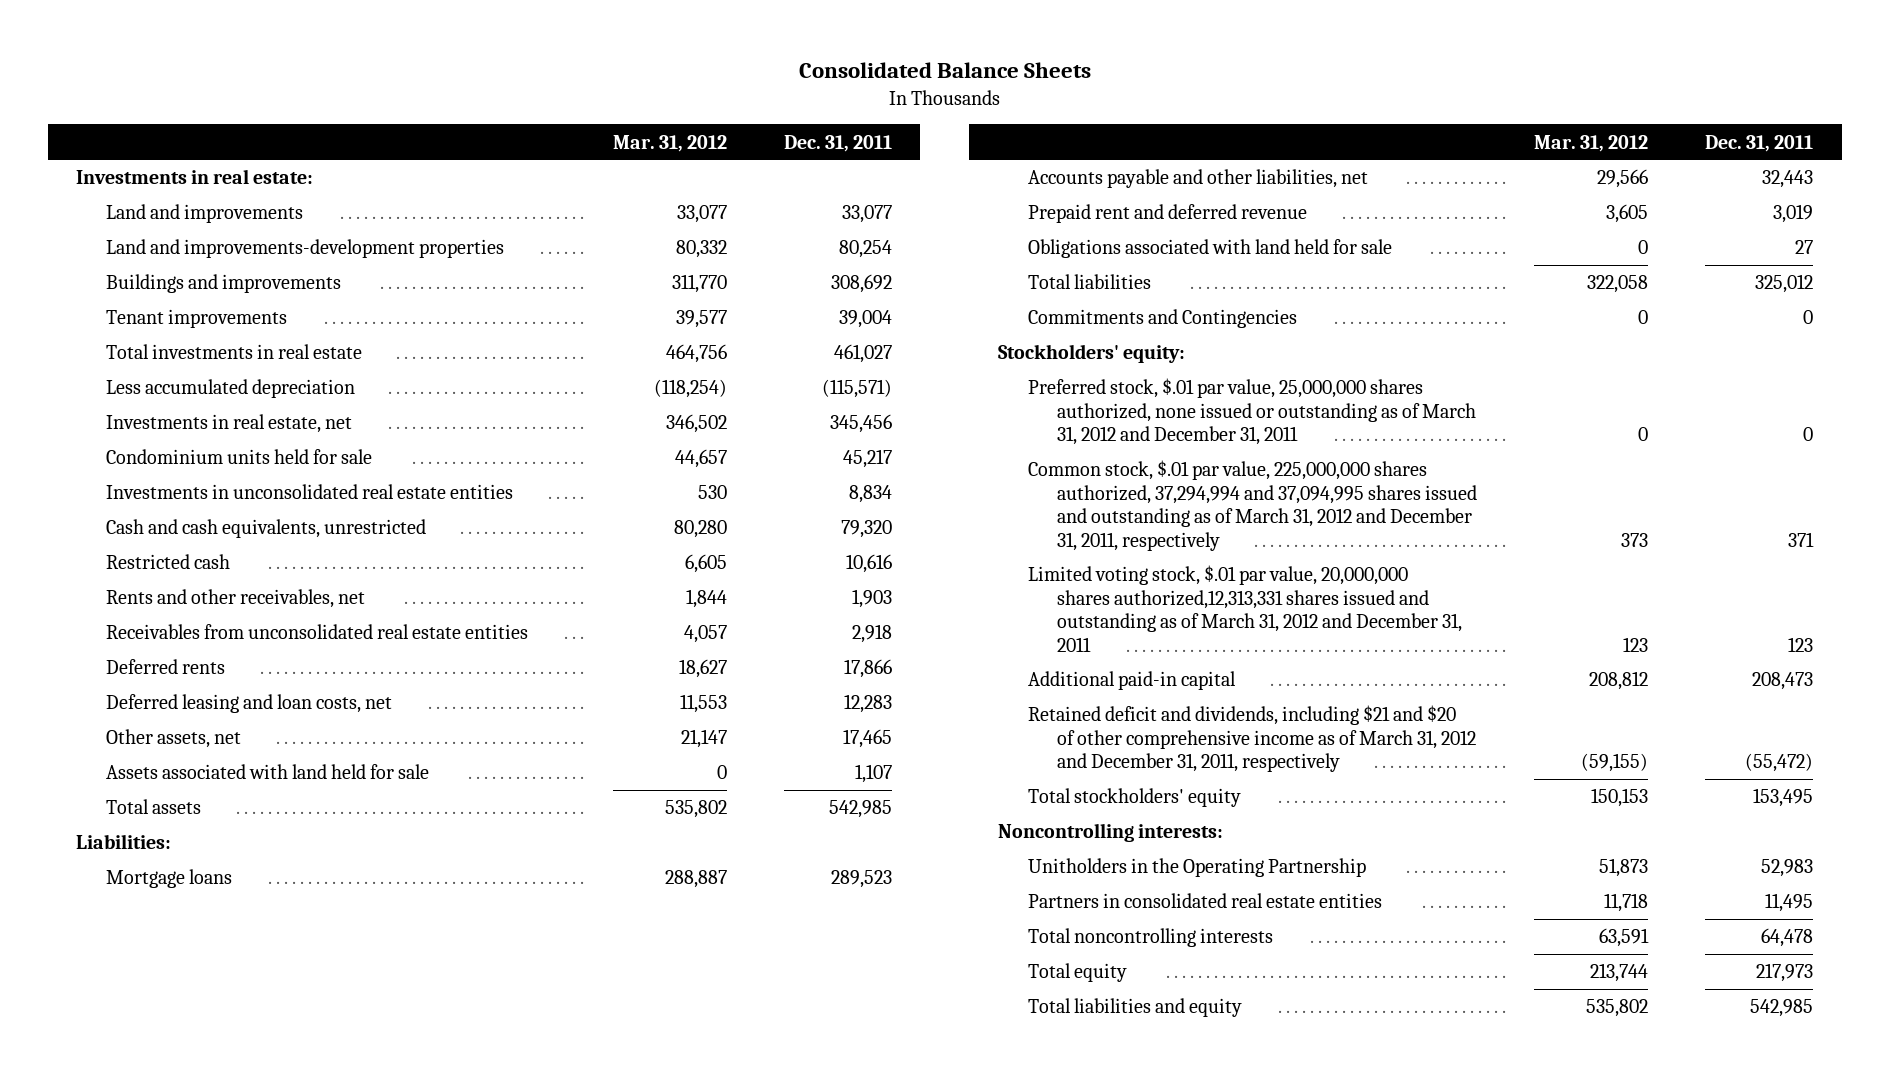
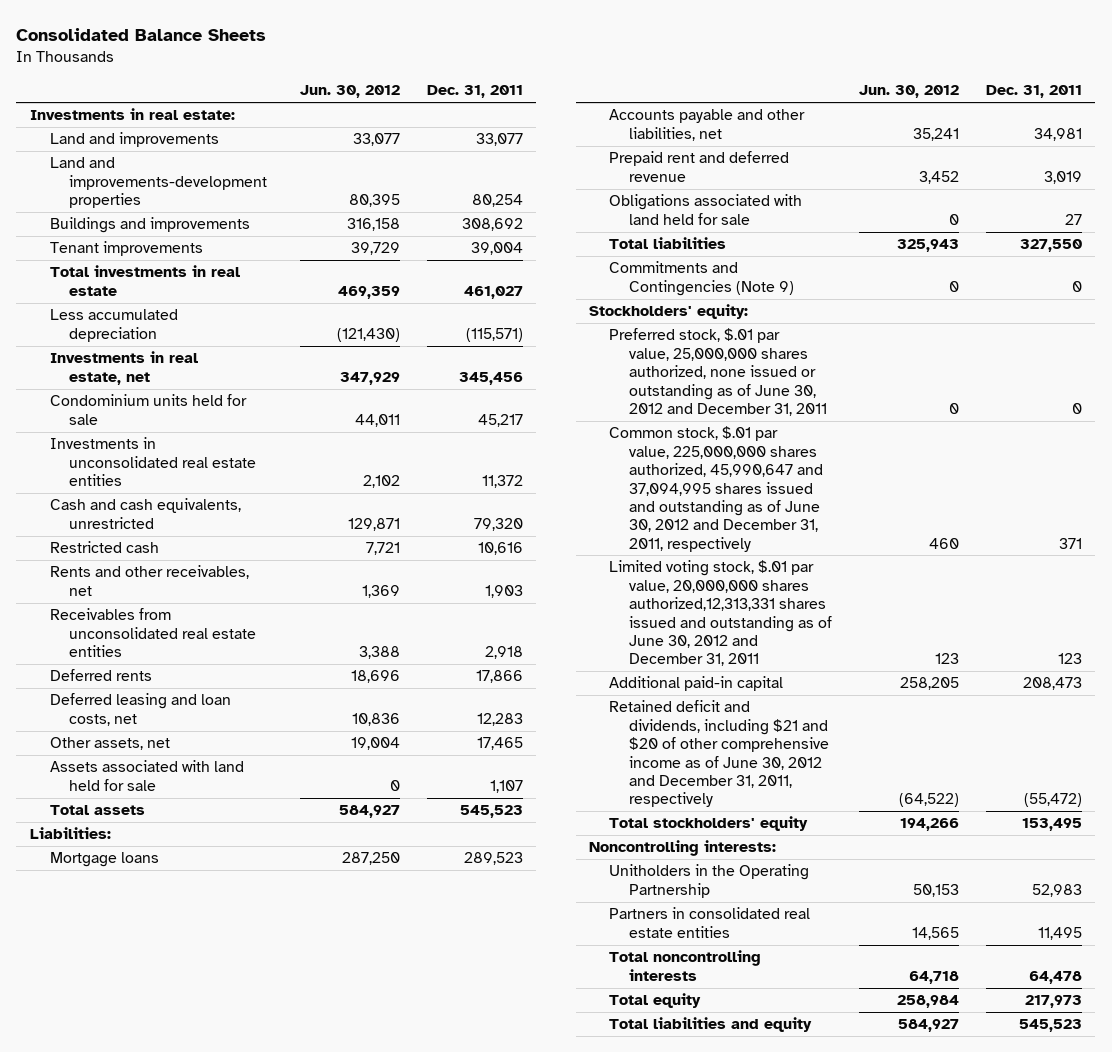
- | Mar. 31, 2012 | Dec. 31, 2011
+ | Jun. 30, 2012 | Dec. 31, 2011
- Investments in unconsolidated real estate entities | 530 | 8,834
+ Investments in unconsolidated real estate entities | 2,102 | 11,372
- Total assets | 535,802 | 542,985
+ Total assets | 584,927 | 545,523
- Accounts payable and other liabilities, net | 29,566 | 32,443
+ Accounts payable and other liabilities, net | 35,241 | 34,981
- Total liabilities | 322,058 | 325,012
- Commitments and Contingencies | 0 | 0
+ Total liabilities | 325,943 | 327,550
+ Commitments and Contingencies (Note 9) | 0 | 0
- Preferred stock, $.01 par value, 25,000,000 shares authorized, none issued or outstanding as of March 31, 2012 and December 31, 2011 | 0 | 0
- Common stock, $.01 par value, 225,000,000 shares authorized, 37,294,994 and 37,094,995 shares issued and outstanding as of March 31, 2012 and December 31, 2011, respectively | 373 | 371
- Limited voting stock, $.01 par value, 20,000,000 shares authorized,12,313,331 shares issued and outstanding as of March 31, 2012 and December 31, 2011 | 123 | 123
+ Preferred stock, $.01 par value, 25,000,000 shares authorized, none issued or outstanding as of June 30, 2012 and December 31, 2011 | 0 | 0
+ Common stock, $.01 par value, 225,000,000 shares authorized, 45,990,647 and 37,094,995 shares issued and outstanding as of June 30, 2012 and December 31, 2011, respectively | 460 | 371
+ Limited voting stock, $.01 par value, 20,000,000 shares authorized,12,313,331 shares issued and outstanding as of June 30, 2012 and December 31, 2011 | 123 | 123
- Retained deficit and dividends, including $21 and $20 of other comprehensive income as of March 31, 2012 and December 31, 2011, respectively | (59,155) | (55,472)
+ Retained deficit and dividends, including $21 and $20 of other comprehensive income as of June 30, 2012 and December 31, 2011, respectively | (64,522) | (55,472)
- Total liabilities and equity | 535,802 | 542,985
+ Total liabilities and equity | 584,927 | 545,523

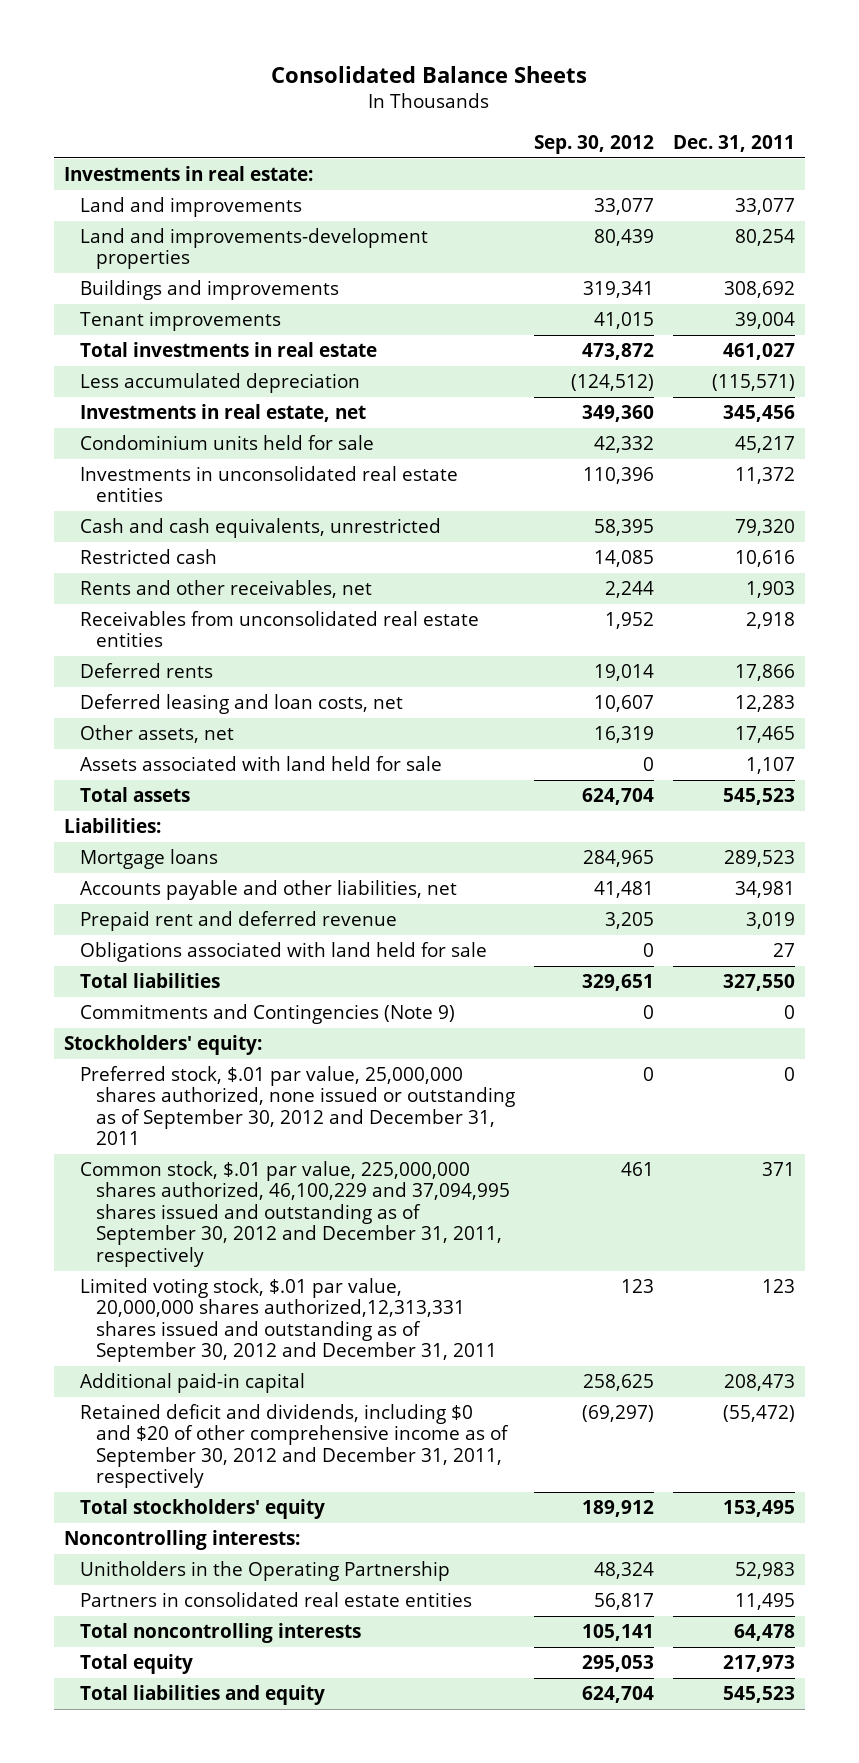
- | Jun. 30, 2012 | Dec. 31, 2011
+ | Sep. 30, 2012 | Dec. 31, 2011
- Preferred stock, $.01 par value, 25,000,000 shares authorized, none issued or outstanding as of June 30, 2012 and December 31, 2011 | 0 | 0
- Common stock, $.01 par value, 225,000,000 shares authorized, 45,990,647 and 37,094,995 shares issued and outstanding as of June 30, 2012 and December 31, 2011, respectively | 460 | 371
- Limited voting stock, $.01 par value, 20,000,000 shares authorized,12,313,331 shares issued and outstanding as of June 30, 2012 and December 31, 2011 | 123 | 123
+ Preferred stock, $.01 par value, 25,000,000 shares authorized, none issued or outstanding as of September 30, 2012 and December 31, 2011 | 0 | 0
+ Common stock, $.01 par value, 225,000,000 shares authorized, 46,100,229 and 37,094,995 shares issued and outstanding as of September 30, 2012 and December 31, 2011, respectively | 461 | 371
+ Limited voting stock, $.01 par value, 20,000,000 shares authorized,12,313,331 shares issued and outstanding as of September 30, 2012 and December 31, 2011 | 123 | 123
- Retained deficit and dividends, including $21 and $20 of other comprehensive income as of June 30, 2012 and December 31, 2011, respectively | (64,522) | (55,472)
+ Retained deficit and dividends, including $0 and $20 of other comprehensive income as of September 30, 2012 and December 31, 2011, respectively | (69,297) | (55,472)

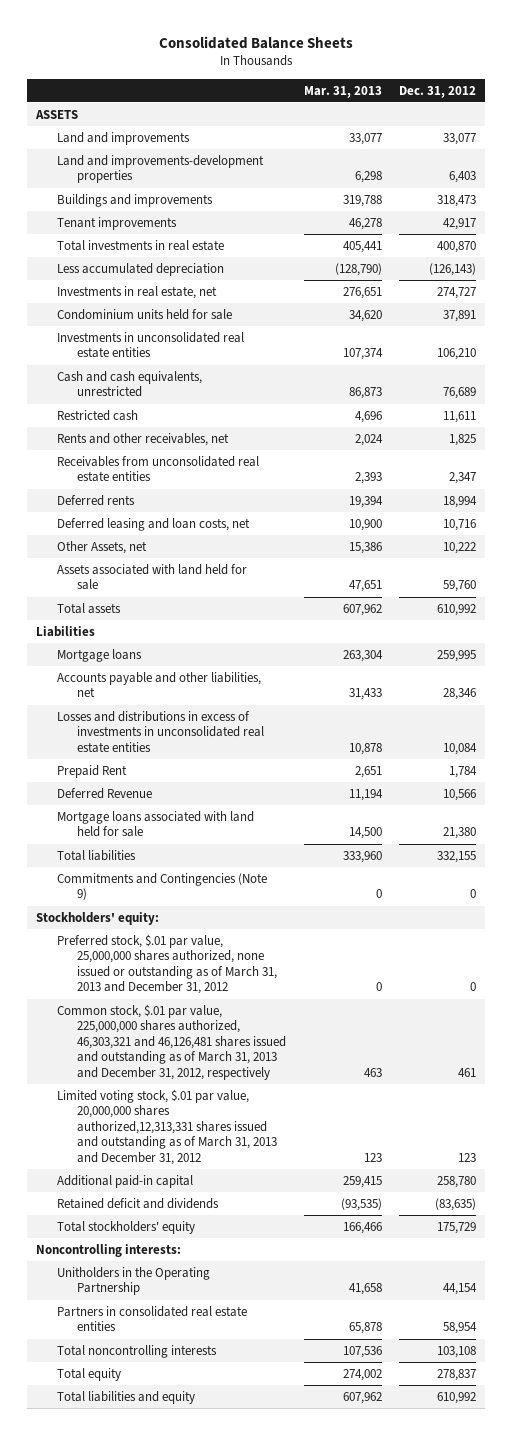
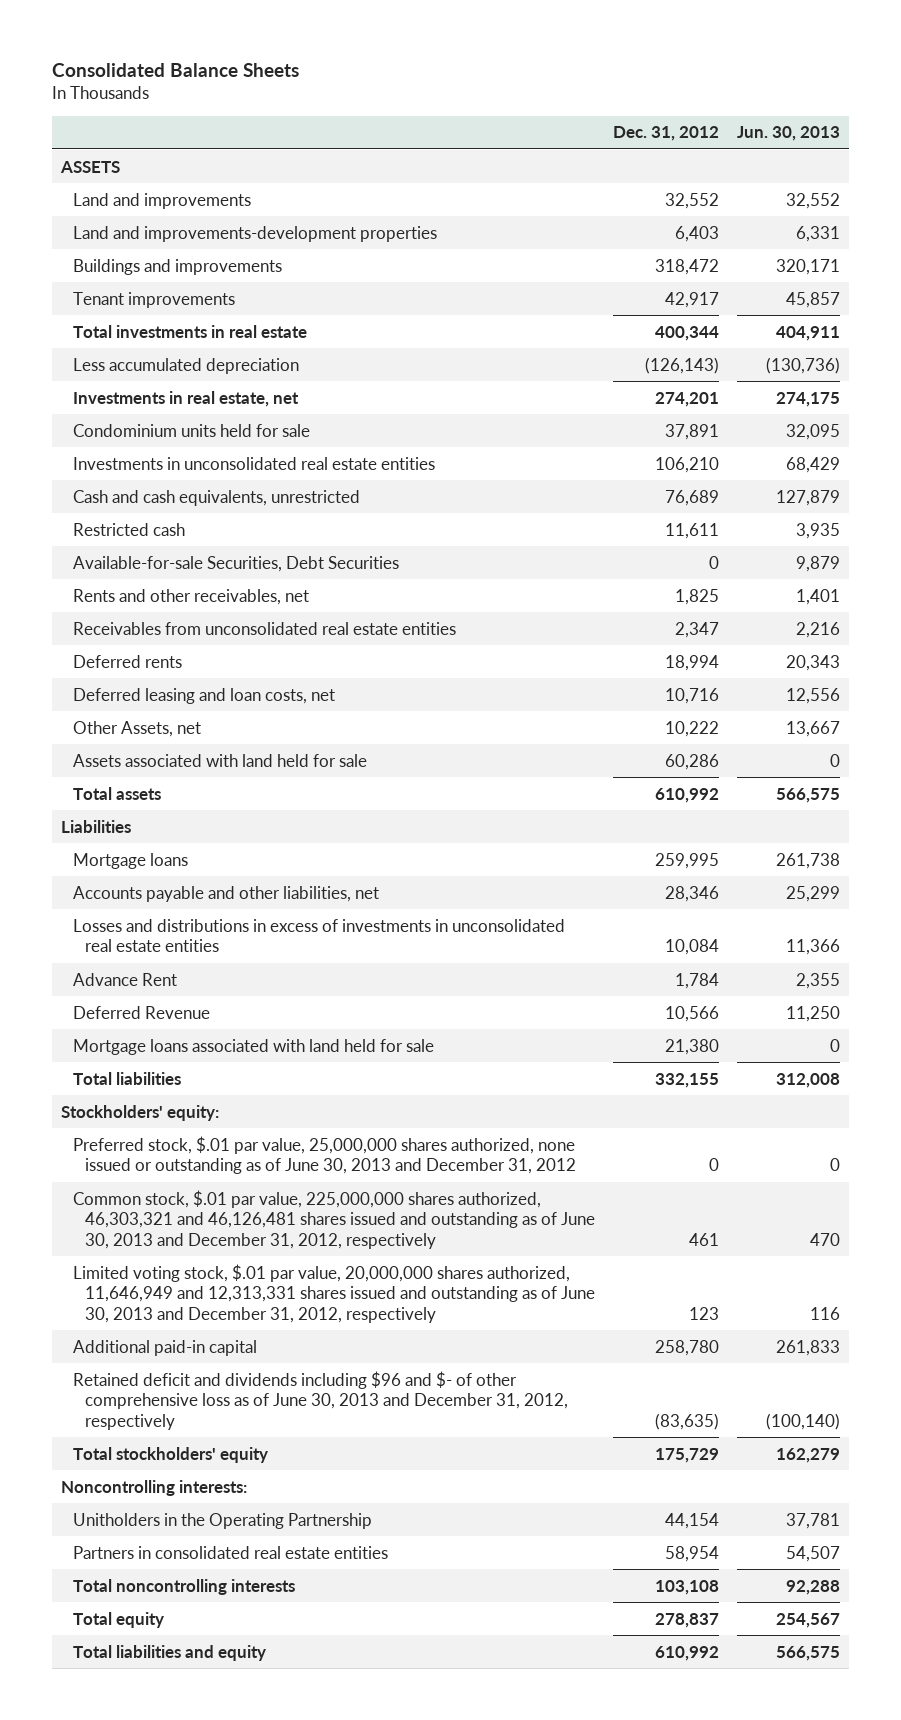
- | Mar. 31, 2013 | Dec. 31, 2012
+ | Dec. 31, 2012 | Jun. 30, 2013
- Land and improvements | 33,077 | 33,077
+ Land and improvements | 32,552 | 32,552
- Buildings and improvements | 319,788 | 318,473
+ Buildings and improvements | 318,472 | 320,171
- Total investments in real estate | 405,441 | 400,870
+ Total investments in real estate | 400,344 | 404,911
- Investments in real estate, net | 276,651 | 274,727
+ Investments in real estate, net | 274,201 | 274,175
+ Available-for-sale Securities, Debt Securities | 0 | 9,879
- Assets associated with land held for sale | 47,651 | 59,760
+ Assets associated with land held for sale | 60,286 | 0
- Prepaid Rent | 2,651 | 1,784
+ Advance Rent | 1,784 | 2,355
- Commitments and Contingencies (Note 9) | 0 | 0
- Preferred stock, $.01 par value, 25,000,000 shares authorized, none issued or outstanding as of March 31, 2013 and December 31, 2012 | 0 | 0
- Common stock, $.01 par value, 225,000,000 shares authorized, 46,303,321 and 46,126,481 shares issued and outstanding as of March 31, 2013 and December 31, 2012, respectively | 463 | 461
- Limited voting stock, $.01 par value, 20,000,000 shares authorized,12,313,331 shares issued and outstanding as of March 31, 2013 and December 31, 2012 | 123 | 123
+ Preferred stock, $.01 par value, 25,000,000 shares authorized, none issued or outstanding as of June 30, 2013 and December 31, 2012 | 0 | 0
+ Common stock, $.01 par value, 225,000,000 shares authorized, 46,303,321 and 46,126,481 shares issued and outstanding as of June 30, 2013 and December 31, 2012, respectively | 461 | 470
+ Limited voting stock, $.01 par value, 20,000,000 shares authorized, 11,646,949 and 12,313,331 shares issued and outstanding as of June 30, 2013 and December 31, 2012, respectively | 123 | 116
- Retained deficit and dividends | (93,535) | (83,635)
+ Retained deficit and dividends including $96 and $- of other comprehensive loss as of June 30, 2013 and December 31, 2012, respectively | (83,635) | (100,140)

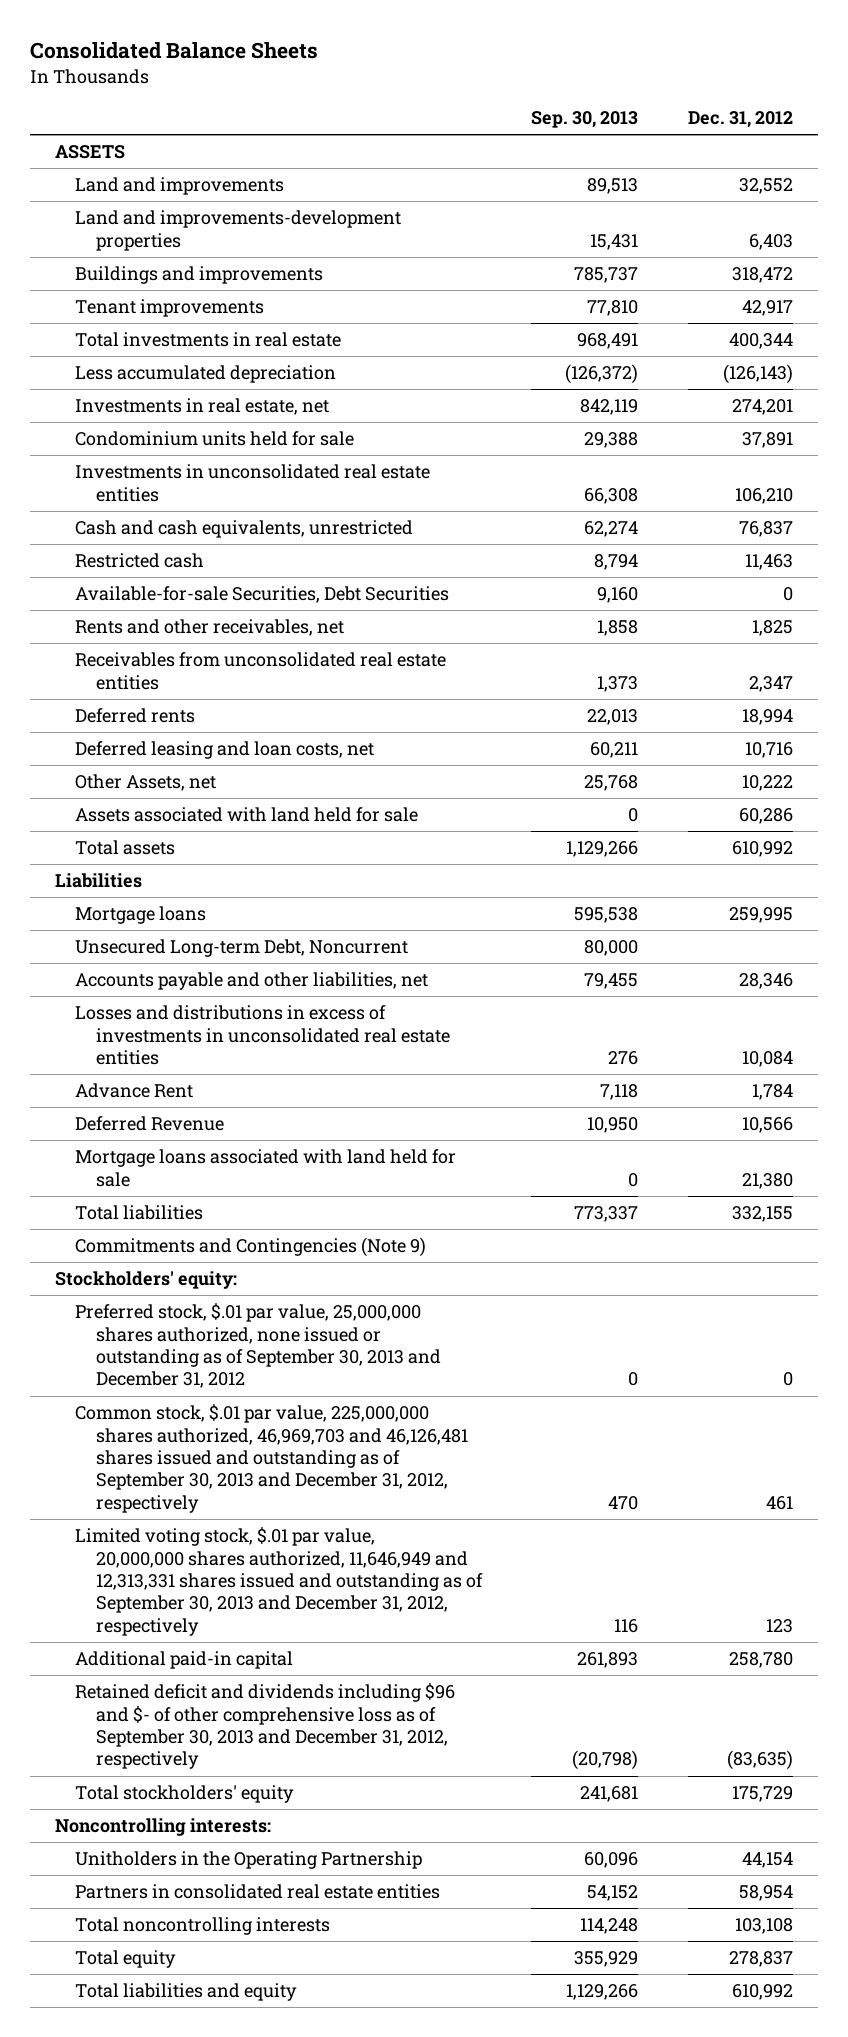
- | Dec. 31, 2012 | Jun. 30, 2013
+ | Sep. 30, 2013 | Dec. 31, 2012
- Cash and cash equivalents, unrestricted | 76,689 | 127,879
- Restricted cash | 11,611 | 3,935
+ Cash and cash equivalents, unrestricted | 62,274 | 76,837
+ Restricted cash | 8,794 | 11,463
+ Unsecured Long-term Debt, Noncurrent | 80,000 |
+ Commitments and Contingencies (Note 9)
- Preferred stock, $.01 par value, 25,000,000 shares authorized, none issued or outstanding as of June 30, 2013 and December 31, 2012 | 0 | 0
- Common stock, $.01 par value, 225,000,000 shares authorized, 46,303,321 and 46,126,481 shares issued and outstanding as of June 30, 2013 and December 31, 2012, respectively | 461 | 470
- Limited voting stock, $.01 par value, 20,000,000 shares authorized, 11,646,949 and 12,313,331 shares issued and outstanding as of June 30, 2013 and December 31, 2012, respectively | 123 | 116
+ Preferred stock, $.01 par value, 25,000,000 shares authorized, none issued or outstanding as of September 30, 2013 and December 31, 2012 | 0 | 0
+ Common stock, $.01 par value, 225,000,000 shares authorized, 46,969,703 and 46,126,481 shares issued and outstanding as of September 30, 2013 and December 31, 2012, respectively | 470 | 461
+ Limited voting stock, $.01 par value, 20,000,000 shares authorized, 11,646,949 and 12,313,331 shares issued and outstanding as of September 30, 2013 and December 31, 2012, respectively | 116 | 123
- Retained deficit and dividends including $96 and $- of other comprehensive loss as of June 30, 2013 and December 31, 2012, respectively | (83,635) | (100,140)
+ Retained deficit and dividends including $96 and $- of other comprehensive loss as of September 30, 2013 and December 31, 2012, respectively | (20,798) | (83,635)

